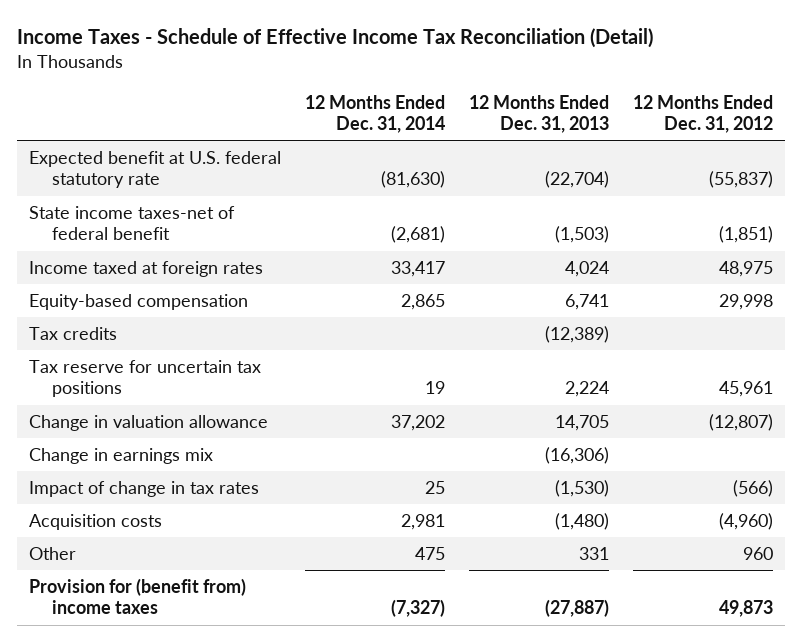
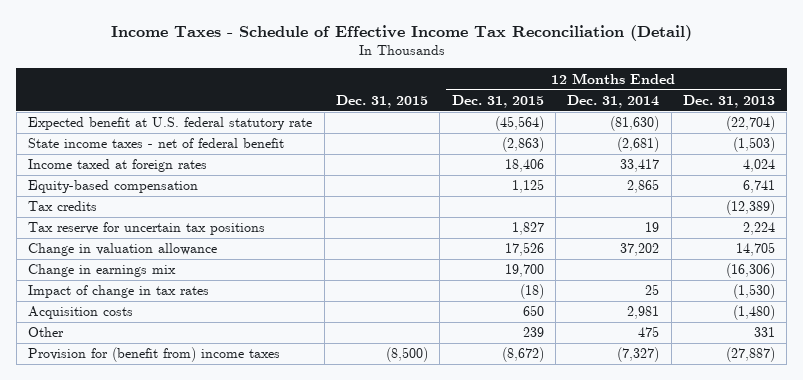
- | 12 Months Ended Dec. 31, 2014 | 12 Months Ended Dec. 31, 2013 | 12 Months Ended Dec. 31, 2012
+ | Dec. 31, 2015 | 12 Months Ended Dec. 31, 2015 | 12 Months Ended Dec. 31, 2014 | 12 Months Ended Dec. 31, 2013
- State income taxes-net of federal benefit | (2,681) | (1,503) | (1,851)
+ State income taxes - net of federal benefit | | (2,863) | (2,681) | (1,503)

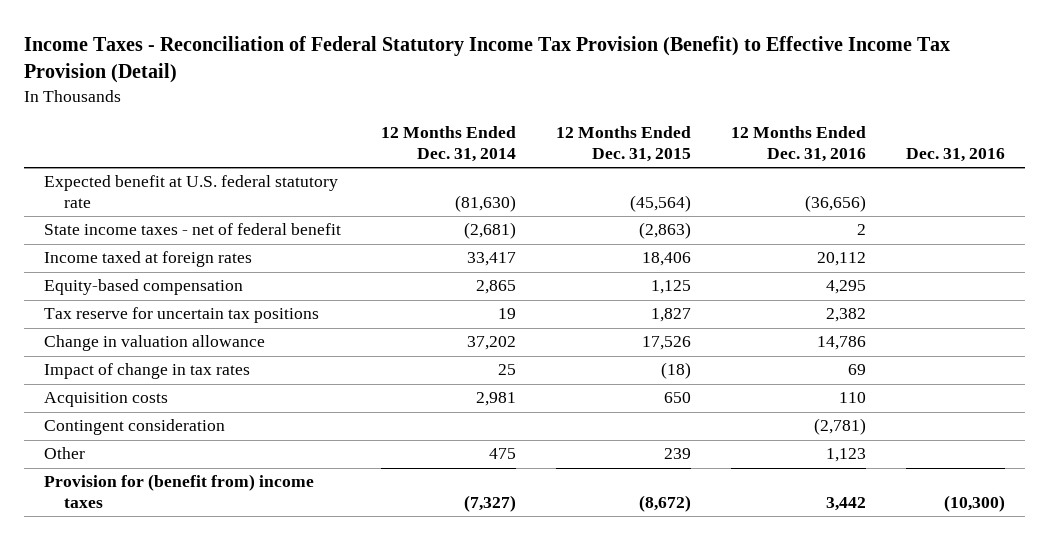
- Income Taxes - Schedule of Effective Income Tax Reconciliation (Detail)
+ Income Taxes - Reconciliation of Federal Statutory Income Tax Provision (Benefit) to Effective Income Tax Provision (Detail)
- | Dec. 31, 2015 | 12 Months Ended Dec. 31, 2015 | 12 Months Ended Dec. 31, 2014 | 12 Months Ended Dec. 31, 2013
+ | 12 Months Ended Dec. 31, 2014 | 12 Months Ended Dec. 31, 2015 | 12 Months Ended Dec. 31, 2016 | Dec. 31, 2016
- Tax credits | | | | (12,389)
- Change in earnings mix | | 19,700 | | (16,306)
+ Contingent consideration | | | (2,781) |

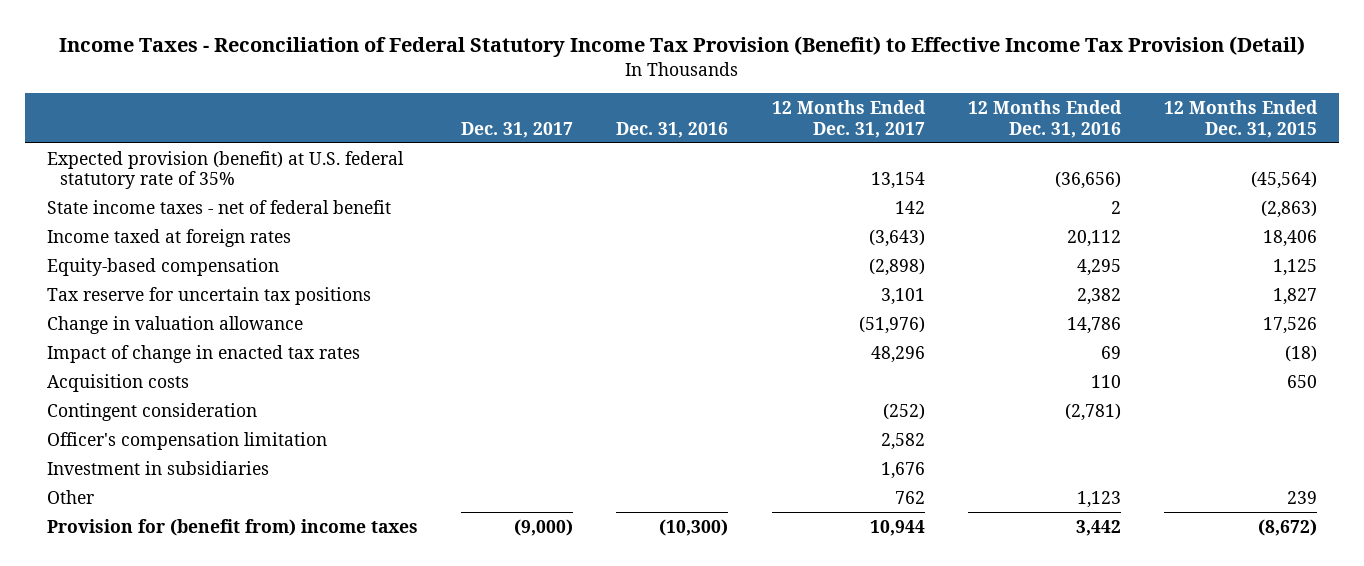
- | 12 Months Ended Dec. 31, 2014 | 12 Months Ended Dec. 31, 2015 | 12 Months Ended Dec. 31, 2016 | Dec. 31, 2016
+ | Dec. 31, 2017 | Dec. 31, 2016 | 12 Months Ended Dec. 31, 2017 | 12 Months Ended Dec. 31, 2016 | 12 Months Ended Dec. 31, 2015
- Expected benefit at U.S. federal statutory rate | (81,630) | (45,564) | (36,656) |
+ Expected provision (benefit) at U.S. federal statutory rate of 35% | | | 13,154 | (36,656) | (45,564)
- Impact of change in tax rates | 25 | (18) | 69 |
+ Impact of change in enacted tax rates | | | 48,296 | 69 | (18)
+ Officer's compensation limitation | | | 2,582 | |
+ Investment in subsidiaries | | | 1,676 | |

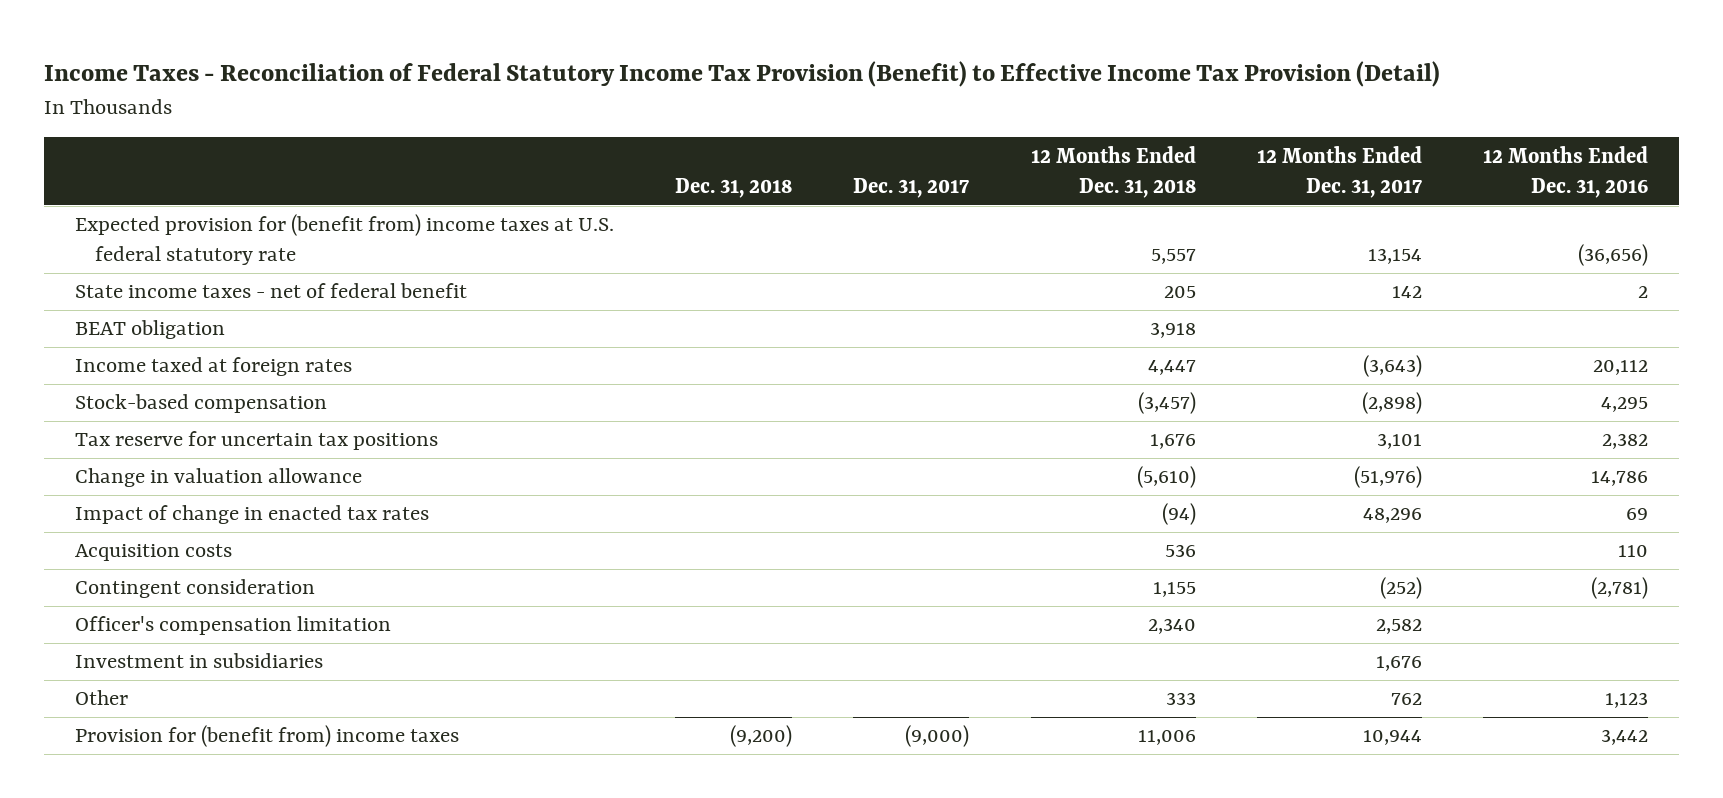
- | Dec. 31, 2017 | Dec. 31, 2016 | 12 Months Ended Dec. 31, 2017 | 12 Months Ended Dec. 31, 2016 | 12 Months Ended Dec. 31, 2015
+ | Dec. 31, 2018 | Dec. 31, 2017 | 12 Months Ended Dec. 31, 2018 | 12 Months Ended Dec. 31, 2017 | 12 Months Ended Dec. 31, 2016
- Expected provision (benefit) at U.S. federal statutory rate of 35% | | | 13,154 | (36,656) | (45,564)
+ Expected provision for (benefit from) income taxes at U.S. federal statutory rate | | | 5,557 | 13,154 | (36,656)
+ BEAT obligation | | | 3,918 | |
- Equity-based compensation | | | (2,898) | 4,295 | 1,125
+ Stock-based compensation | | | (3,457) | (2,898) | 4,295

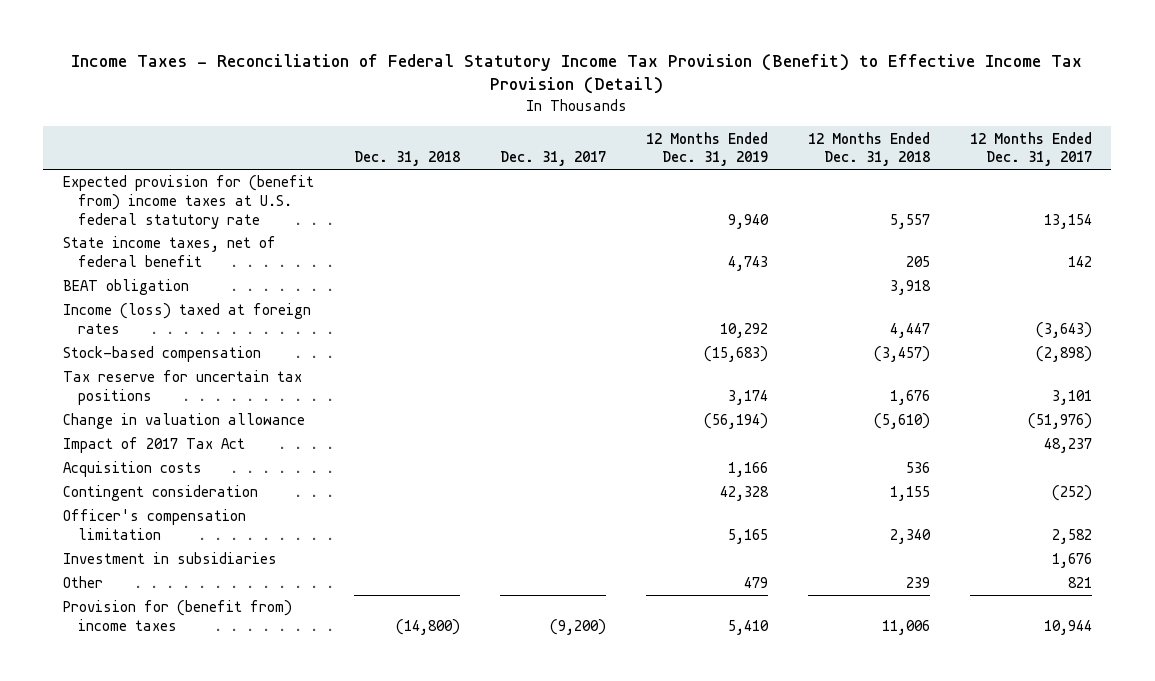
- | Dec. 31, 2018 | Dec. 31, 2017 | 12 Months Ended Dec. 31, 2018 | 12 Months Ended Dec. 31, 2017 | 12 Months Ended Dec. 31, 2016
+ | Dec. 31, 2018 | Dec. 31, 2017 | 12 Months Ended Dec. 31, 2019 | 12 Months Ended Dec. 31, 2018 | 12 Months Ended Dec. 31, 2017
- State income taxes - net of federal benefit | | | 205 | 142 | 2
+ State income taxes, net of federal benefit | | | 4,743 | 205 | 142
- Income taxed at foreign rates | | | 4,447 | (3,643) | 20,112
+ Income (loss) taxed at foreign rates | | | 10,292 | 4,447 | (3,643)
- Impact of change in enacted tax rates | | | (94) | 48,296 | 69
+ Impact of 2017 Tax Act | | | | | 48,237
- Other | | | 333 | 762 | 1,123
- Provision for (benefit from) income taxes | (9,200) | (9,000) | 11,006 | 10,944 | 3,442
+ Other | | | 479 | 239 | 821
+ Provision for (benefit from) income taxes | (14,800) | (9,200) | 5,410 | 11,006 | 10,944

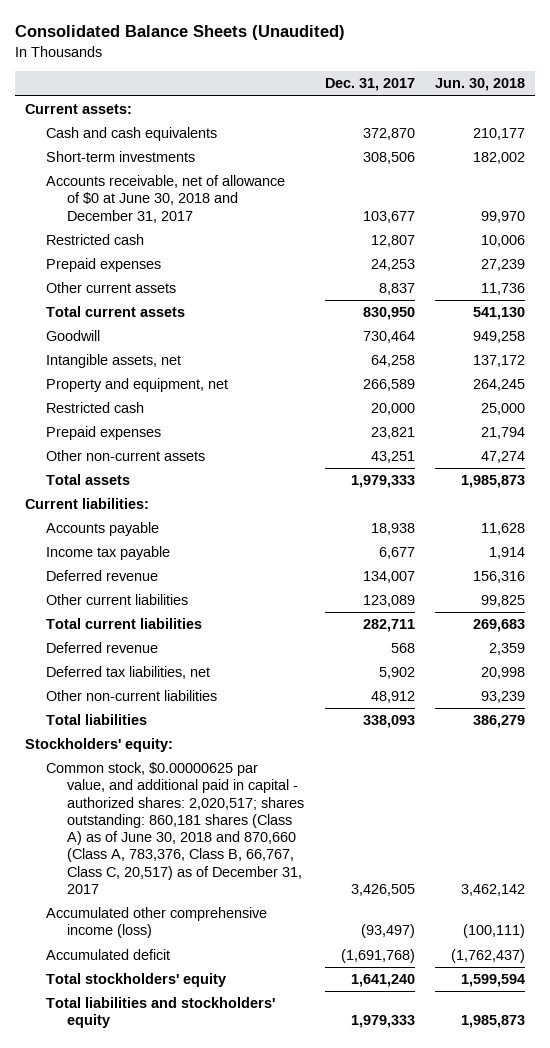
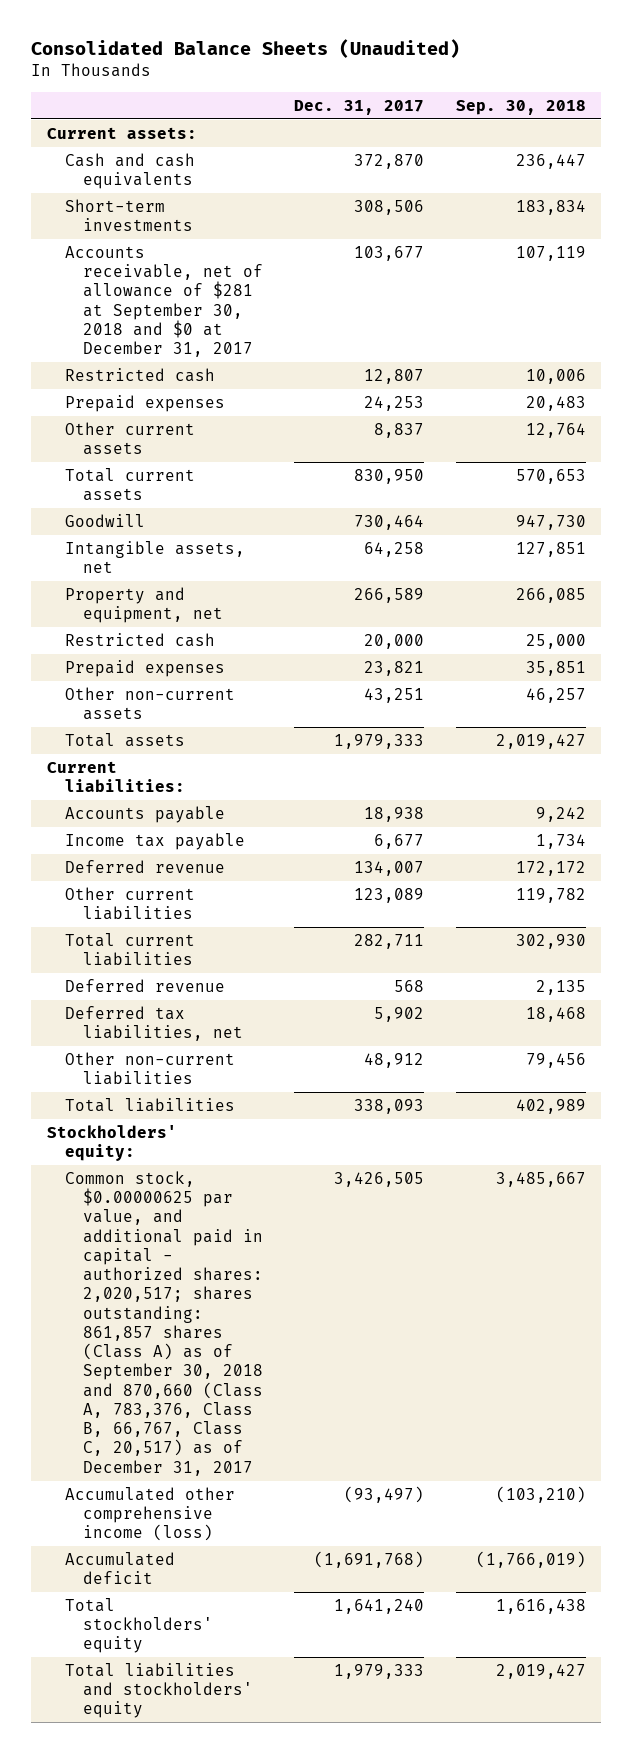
- | Dec. 31, 2017 | Jun. 30, 2018
+ | Dec. 31, 2017 | Sep. 30, 2018
- Accounts receivable, net of allowance of $0 at June 30, 2018 and December 31, 2017 | 103,677 | 99,970
+ Accounts receivable, net of allowance of $281 at September 30, 2018 and $0 at December 31, 2017 | 103,677 | 107,119
- Common stock, $0.00000625 par value, and additional paid in capital - authorized shares: 2,020,517; shares outstanding: 860,181 shares (Class A) as of June 30, 2018 and 870,660 (Class A, 783,376, Class B, 66,767, Class C, 20,517) as of December 31, 2017 | 3,426,505 | 3,462,142
+ Common stock, $0.00000625 par value, and additional paid in capital - authorized shares: 2,020,517; shares outstanding: 861,857 shares (Class A) as of September 30, 2018 and 870,660 (Class A, 783,376, Class B, 66,767, Class C, 20,517) as of December 31, 2017 | 3,426,505 | 3,485,667

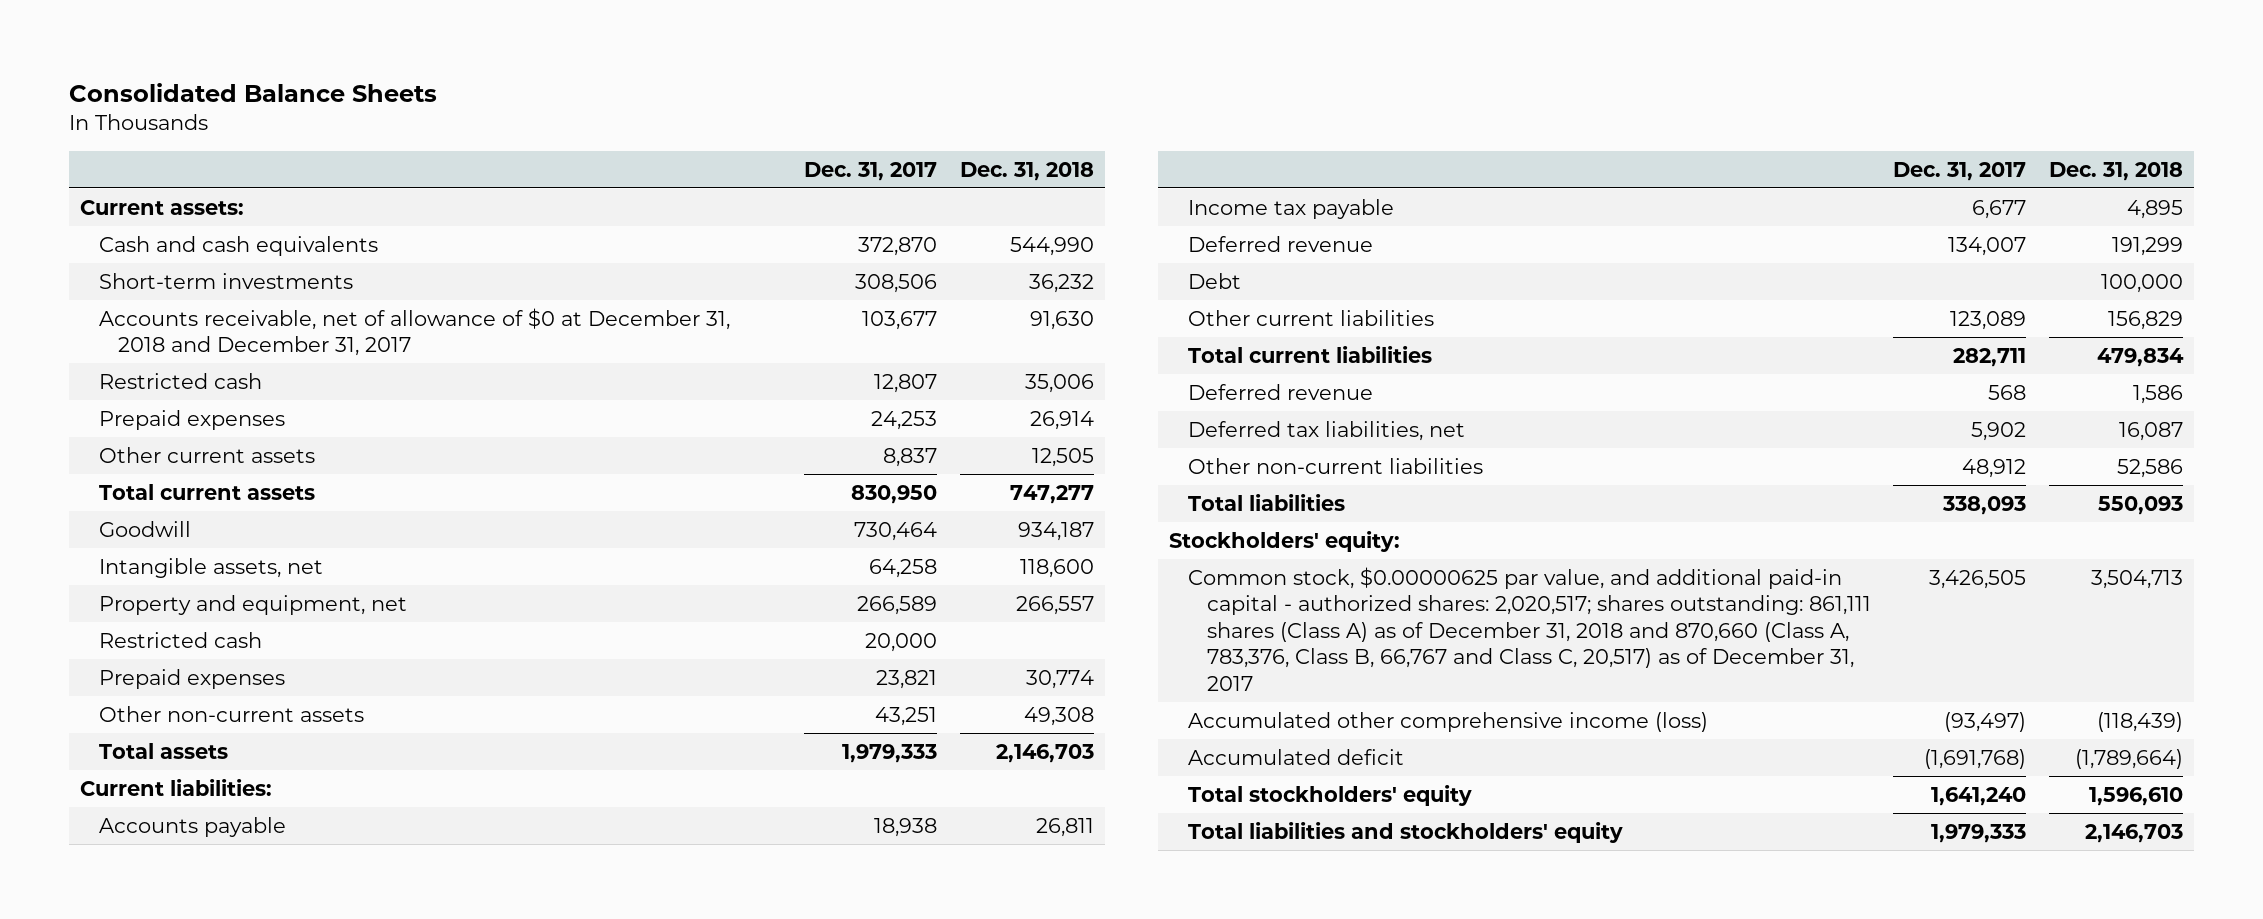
- Consolidated Balance Sheets (Unaudited)
+ Consolidated Balance Sheets
- | Dec. 31, 2017 | Sep. 30, 2018
+ | Dec. 31, 2017 | Dec. 31, 2018
- Accounts receivable, net of allowance of $281 at September 30, 2018 and $0 at December 31, 2017 | 103,677 | 107,119
+ Accounts receivable, net of allowance of $0 at December 31, 2018 and December 31, 2017 | 103,677 | 91,630
+ Debt | | 100,000
- Common stock, $0.00000625 par value, and additional paid in capital - authorized shares: 2,020,517; shares outstanding: 861,857 shares (Class A) as of September 30, 2018 and 870,660 (Class A, 783,376, Class B, 66,767, Class C, 20,517) as of December 31, 2017 | 3,426,505 | 3,485,667
+ Common stock, $0.00000625 par value, and additional paid-in capital - authorized shares: 2,020,517; shares outstanding: 861,111 shares (Class A) as of December 31, 2018 and 870,660 (Class A, 783,376, Class B, 66,767 and Class C, 20,517) as of December 31, 2017 | 3,426,505 | 3,504,713

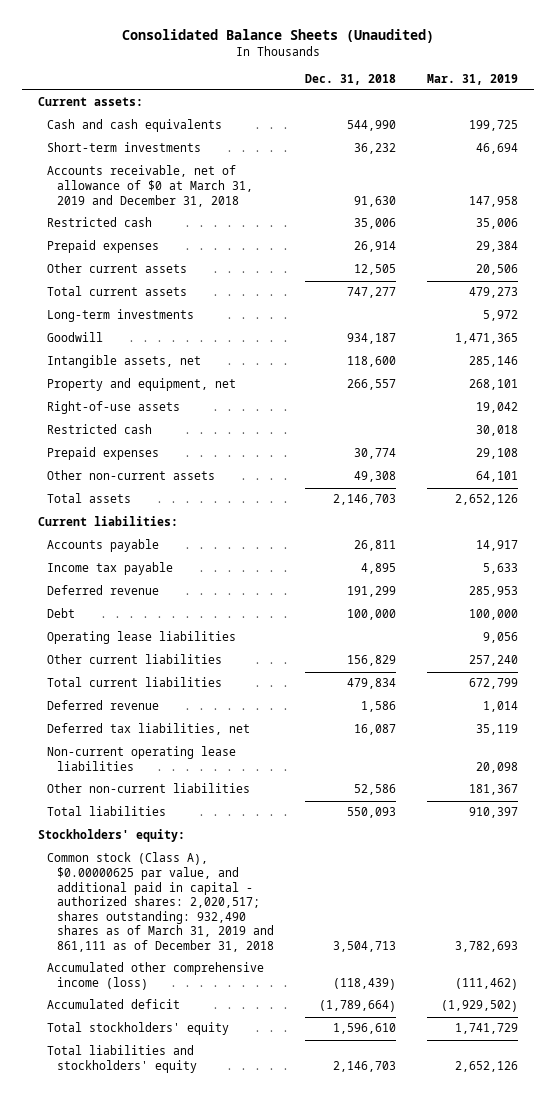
- Consolidated Balance Sheets
+ Consolidated Balance Sheets (Unaudited)
- | Dec. 31, 2017 | Dec. 31, 2018
+ | Dec. 31, 2018 | Mar. 31, 2019
- Accounts receivable, net of allowance of $0 at December 31, 2018 and December 31, 2017 | 103,677 | 91,630
+ Accounts receivable, net of allowance of $0 at March 31, 2019 and December 31, 2018 | 91,630 | 147,958
+ Long-term investments | | 5,972
+ Right-of-use assets | | 19,042
+ Operating lease liabilities | | 9,056
+ Non-current operating lease liabilities | | 20,098
- Common stock, $0.00000625 par value, and additional paid-in capital - authorized shares: 2,020,517; shares outstanding: 861,111 shares (Class A) as of December 31, 2018 and 870,660 (Class A, 783,376, Class B, 66,767 and Class C, 20,517) as of December 31, 2017 | 3,426,505 | 3,504,713
+ Common stock (Class A), $0.00000625 par value, and additional paid in capital - authorized shares: 2,020,517; shares outstanding: 932,490 shares as of March 31, 2019 and 861,111 as of December 31, 2018 | 3,504,713 | 3,782,693

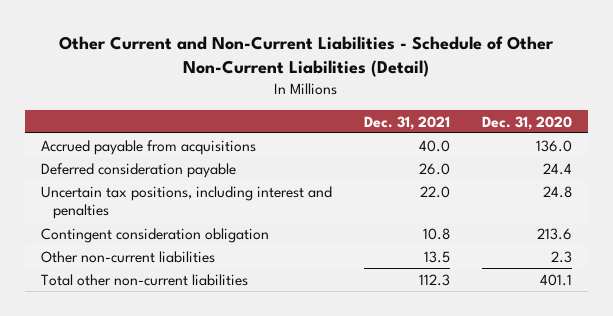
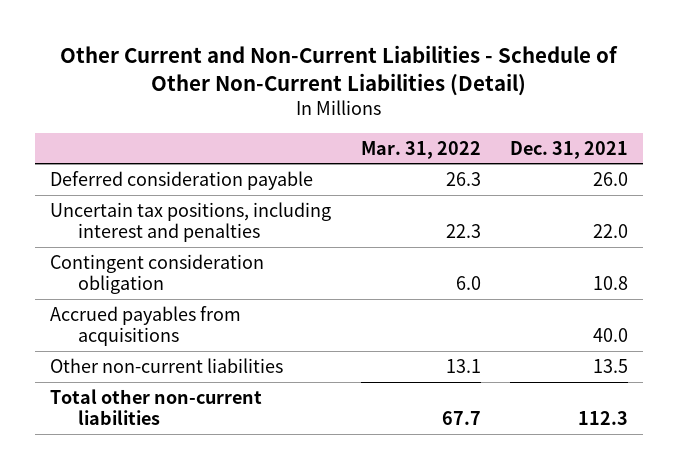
- | Dec. 31, 2021 | Dec. 31, 2020
+ | Mar. 31, 2022 | Dec. 31, 2021
- Accrued payable from acquisitions | 40.0 | 136.0
+ Accrued payables from acquisitions | | 40.0

